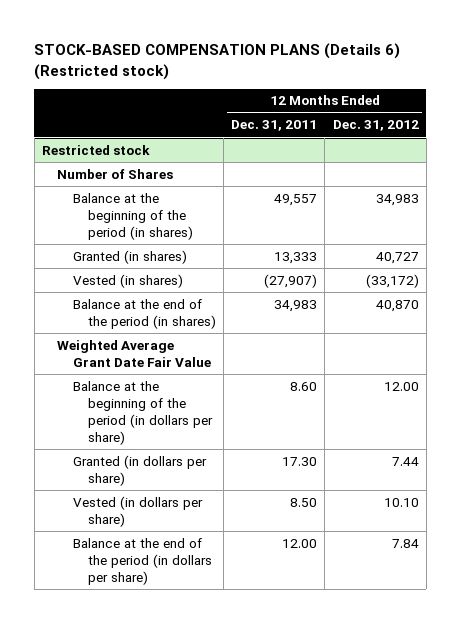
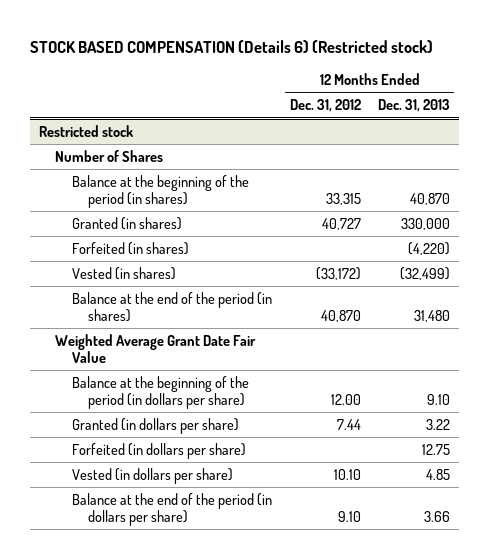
- STOCK-BASED COMPENSATION PLANS (Details 6) (Restricted stock)
+ STOCK BASED COMPENSATION (Details 6) (Restricted stock)
- | 12 Months Ended Dec. 31, 2011 | 12 Months Ended Dec. 31, 2012
+ | 12 Months Ended Dec. 31, 2012 | 12 Months Ended Dec. 31, 2013
@ Restricted stock
- Balance at the beginning of the period (in shares) | 49,557 | 34,983
+ Balance at the beginning of the period (in shares) | 33,315 | 40,870
+ Forfeited (in shares) | | (4,220)
+ Forfeited (in dollars per share) | | 12.75
- Balance at the end of the period (in dollars per share) | 12.00 | 7.84
+ Balance at the end of the period (in dollars per share) | 9.10 | 3.66

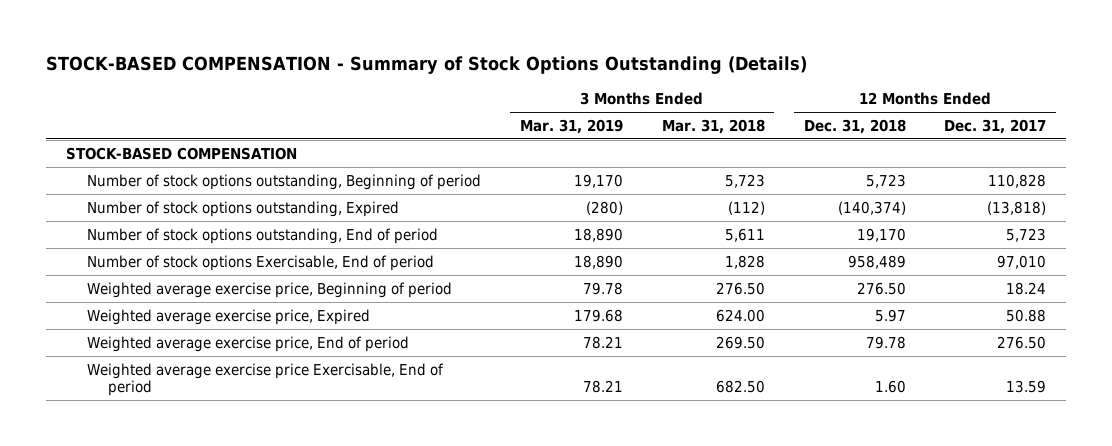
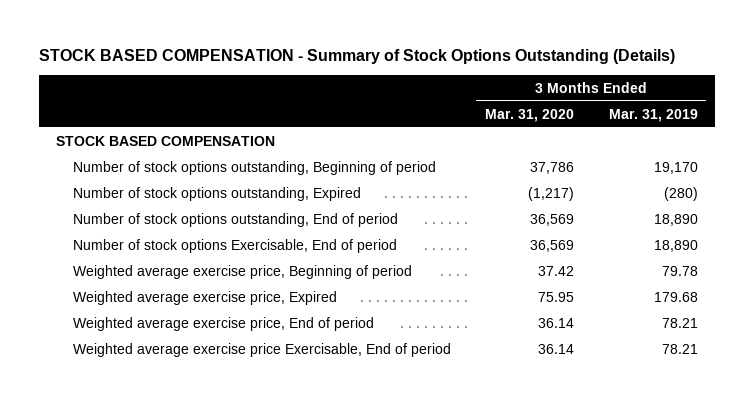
- STOCK-BASED COMPENSATION - Summary of Stock Options Outstanding (Details)
+ STOCK BASED COMPENSATION - Summary of Stock Options Outstanding (Details)
- | 3 Months Ended Mar. 31, 2019 | 3 Months Ended Mar. 31, 2018 | 12 Months Ended Dec. 31, 2018 | 12 Months Ended Dec. 31, 2017
+ | 3 Months Ended Mar. 31, 2020 | 3 Months Ended Mar. 31, 2019
- STOCK-BASED COMPENSATION
+ STOCK BASED COMPENSATION

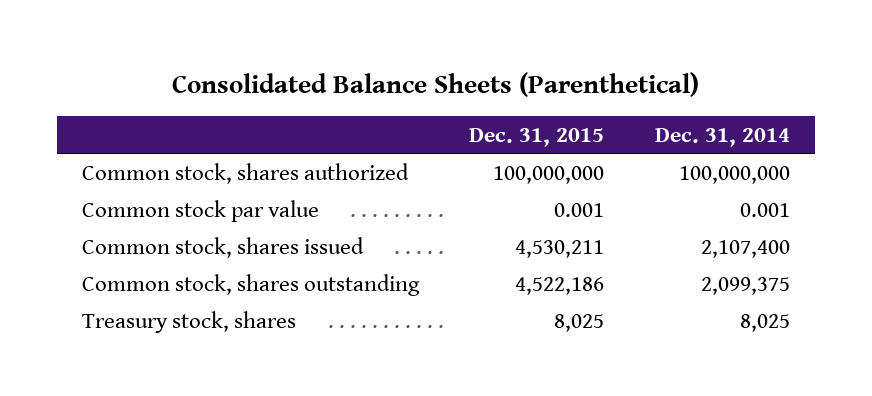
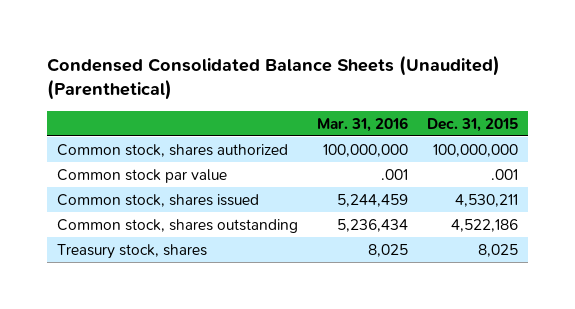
- Consolidated Balance Sheets (Parenthetical)
+ Condensed Consolidated Balance Sheets (Unaudited) (Parenthetical)
- | Dec. 31, 2015 | Dec. 31, 2014
+ | Mar. 31, 2016 | Dec. 31, 2015
- Common stock par value | 0.001 | 0.001
+ Common stock par value | .001 | .001

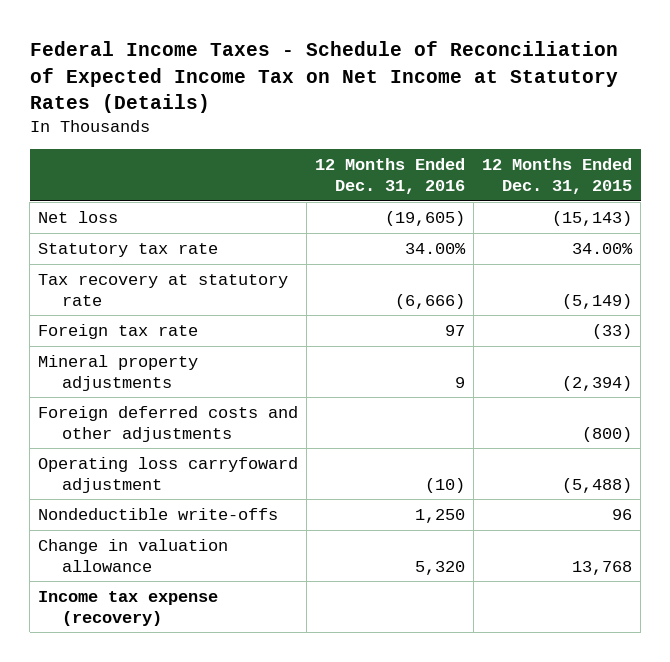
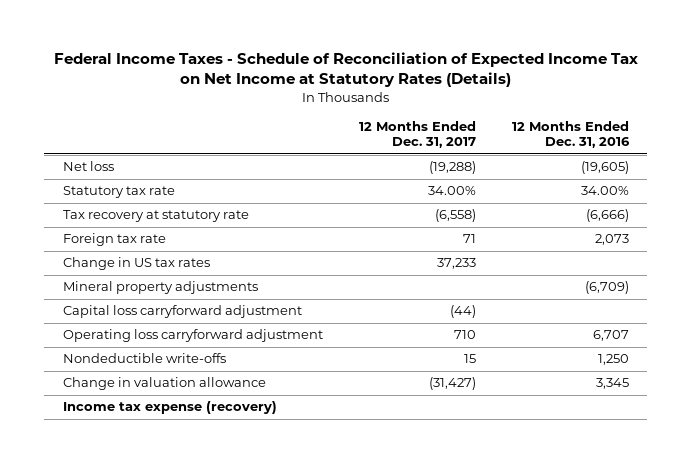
- | 12 Months Ended Dec. 31, 2016 | 12 Months Ended Dec. 31, 2015
+ | 12 Months Ended Dec. 31, 2017 | 12 Months Ended Dec. 31, 2016
- Foreign tax rate | 97 | (33)
- Mineral property adjustments | 9 | (2,394)
- Foreign deferred costs and other adjustments | | (800)
- Operating loss carryfoward adjustment | (10) | (5,488)
+ Foreign tax rate | 71 | 2,073
+ Change in US tax rates | 37,233 |
+ Mineral property adjustments | | (6,709)
+ Capital loss carryforward adjustment | (44) |
+ Operating loss carryforward adjustment | 710 | 6,707
- Change in valuation allowance | 5,320 | 13,768
+ Change in valuation allowance | (31,427) | 3,345

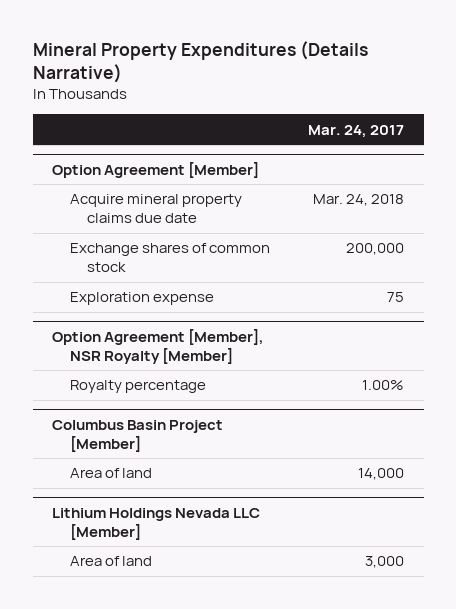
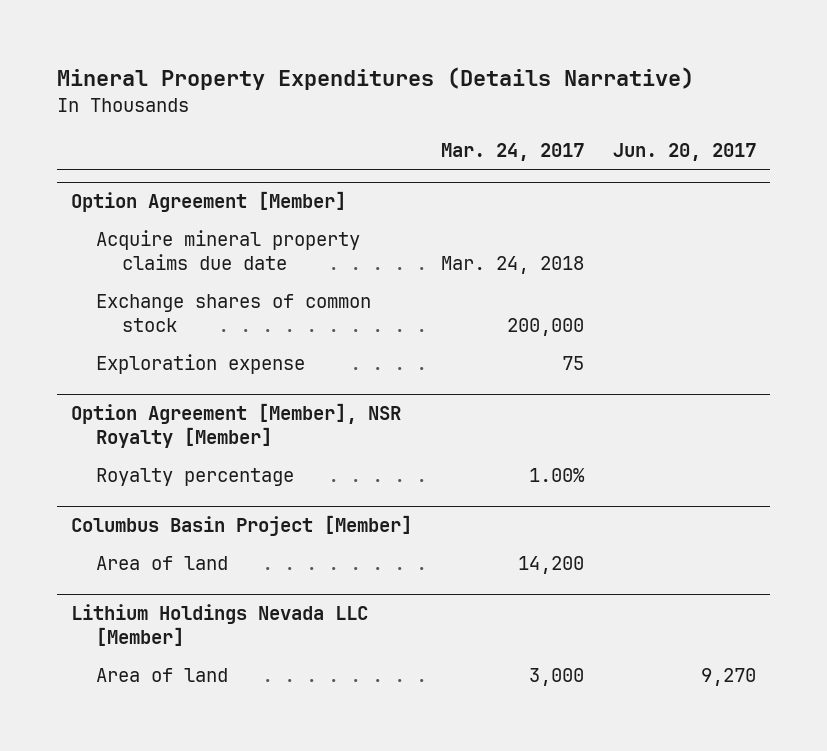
- | Mar. 24, 2017
+ | Mar. 24, 2017 | Jun. 20, 2017
@ Columbus Basin Project [Member]
- Area of land | 14,000
+ Area of land | 14,200 |

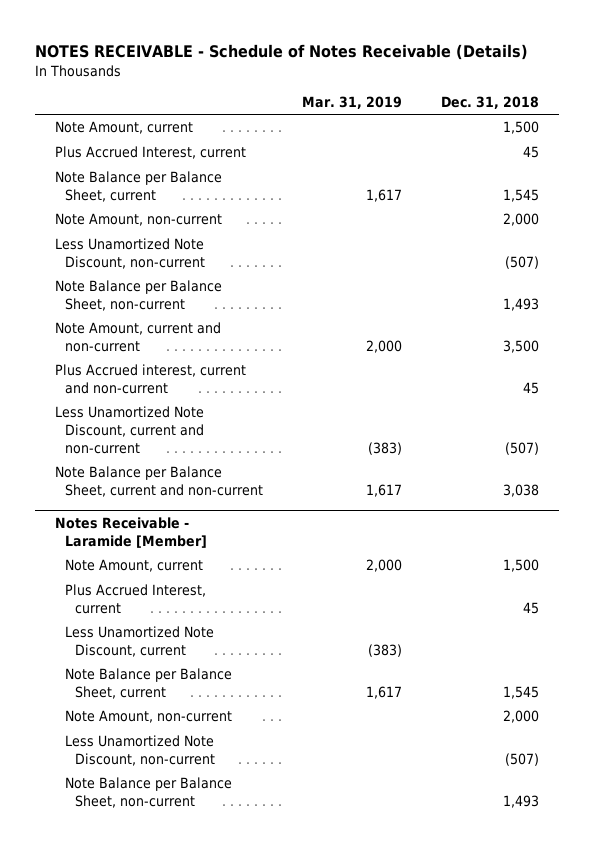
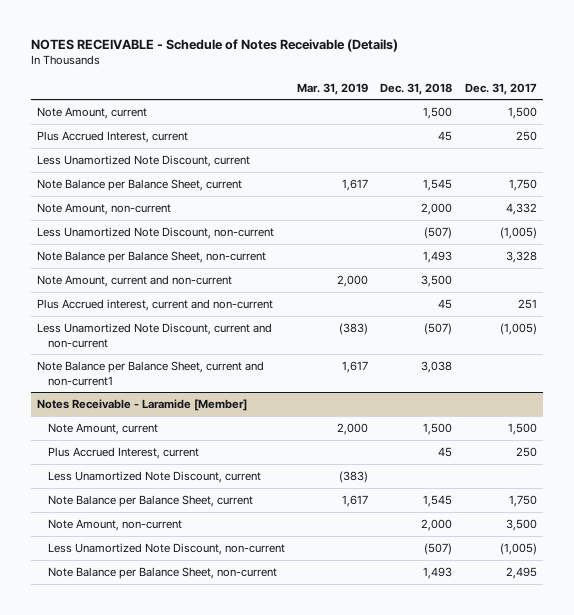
- | Mar. 31, 2019 | Dec. 31, 2018
+ | Mar. 31, 2019 | Dec. 31, 2018 | Dec. 31, 2017
+ Less Unamortized Note Discount, current
- Note Balance per Balance Sheet, current and non-current | 1,617 | 3,038
+ Note Balance per Balance Sheet, current and non-current1 | 1,617 | 3,038 |

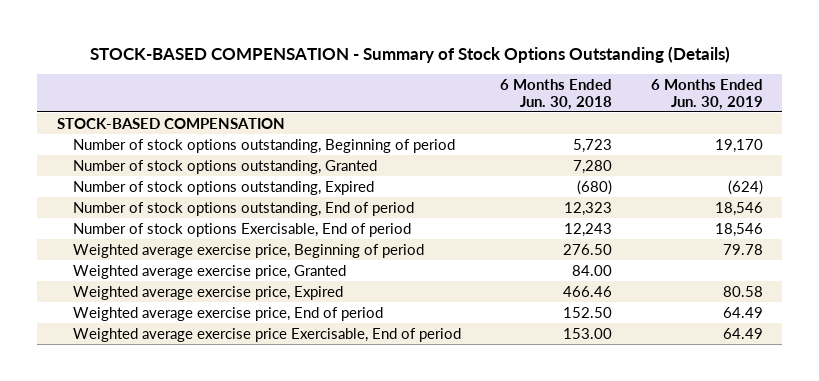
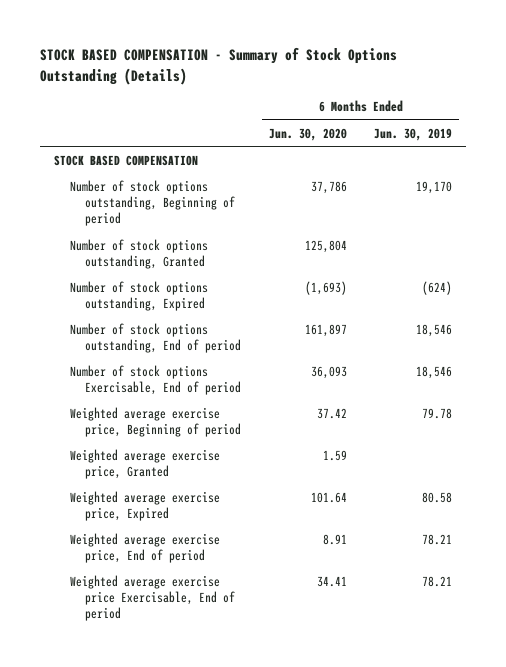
- STOCK-BASED COMPENSATION - Summary of Stock Options Outstanding (Details)
+ STOCK BASED COMPENSATION - Summary of Stock Options Outstanding (Details)
- | 6 Months Ended Jun. 30, 2018 | 6 Months Ended Jun. 30, 2019
+ | 6 Months Ended Jun. 30, 2020 | 6 Months Ended Jun. 30, 2019
- STOCK-BASED COMPENSATION
+ STOCK BASED COMPENSATION
- Weighted average exercise price, End of period | 152.50 | 64.49
- Weighted average exercise price Exercisable, End of period | 153.00 | 64.49
+ Weighted average exercise price, End of period | 8.91 | 78.21
+ Weighted average exercise price Exercisable, End of period | 34.41 | 78.21

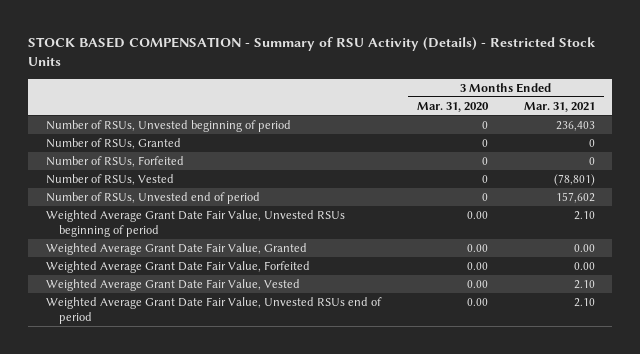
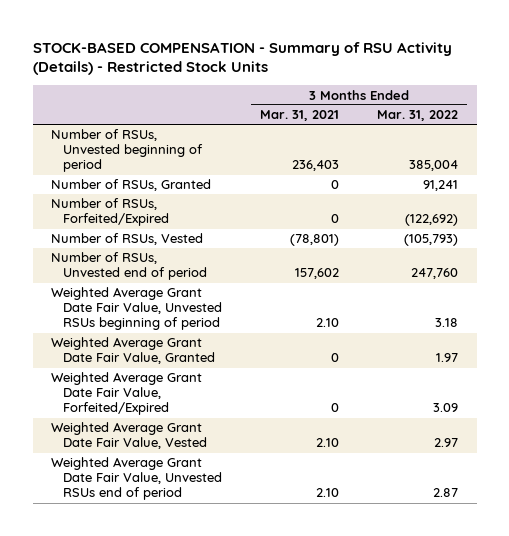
- STOCK BASED COMPENSATION - Summary of RSU Activity (Details) - Restricted Stock Units
+ STOCK-BASED COMPENSATION - Summary of RSU Activity (Details) - Restricted Stock Units
- | 3 Months Ended Mar. 31, 2020 | 3 Months Ended Mar. 31, 2021
+ | 3 Months Ended Mar. 31, 2021 | 3 Months Ended Mar. 31, 2022
- Number of RSUs, Forfeited | 0 | 0
+ Number of RSUs, Forfeited/Expired | 0 | (122,692)
- Weighted Average Grant Date Fair Value, Granted | 0.00 | 0.00
- Weighted Average Grant Date Fair Value, Forfeited | 0.00 | 0.00
+ Weighted Average Grant Date Fair Value, Granted | 0 | 1.97
+ Weighted Average Grant Date Fair Value, Forfeited/Expired | 0 | 3.09

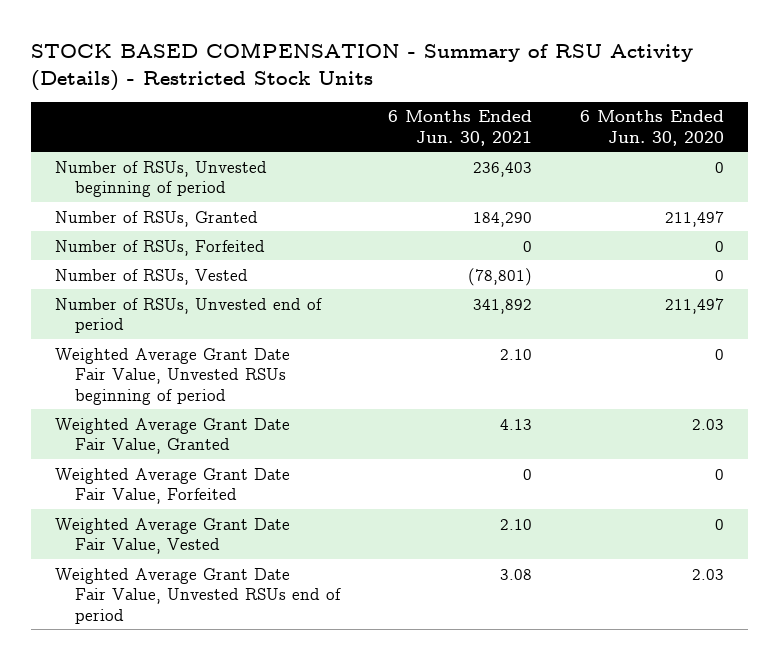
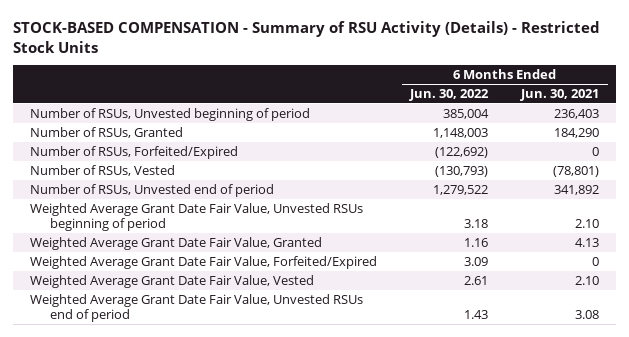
- STOCK BASED COMPENSATION - Summary of RSU Activity (Details) - Restricted Stock Units
+ STOCK-BASED COMPENSATION - Summary of RSU Activity (Details) - Restricted Stock Units
- | 6 Months Ended Jun. 30, 2021 | 6 Months Ended Jun. 30, 2020
+ | 6 Months Ended Jun. 30, 2022 | 6 Months Ended Jun. 30, 2021
- Number of RSUs, Forfeited | 0 | 0
+ Number of RSUs, Forfeited/Expired | (122,692) | 0
- Weighted Average Grant Date Fair Value, Forfeited | 0 | 0
+ Weighted Average Grant Date Fair Value, Forfeited/Expired | 3.09 | 0

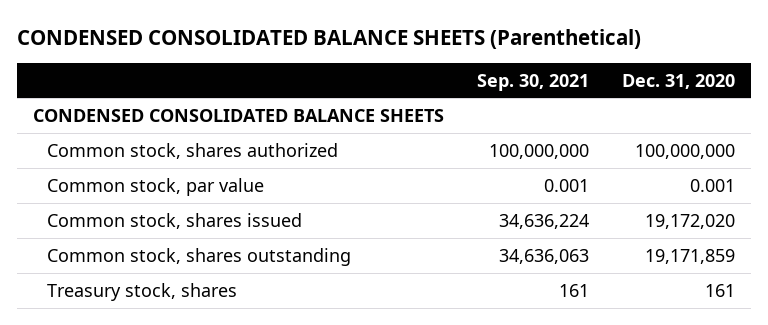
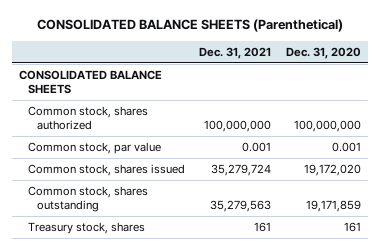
- CONDENSED CONSOLIDATED BALANCE SHEETS (Parenthetical)
+ CONSOLIDATED BALANCE SHEETS (Parenthetical)
- | Sep. 30, 2021 | Dec. 31, 2020
+ | Dec. 31, 2021 | Dec. 31, 2020
- CONDENSED CONSOLIDATED BALANCE SHEETS
+ CONSOLIDATED BALANCE SHEETS

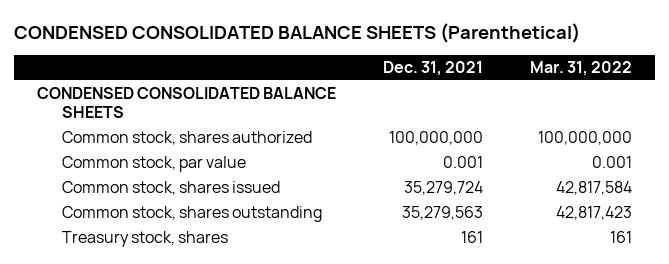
- CONSOLIDATED BALANCE SHEETS (Parenthetical)
+ CONDENSED CONSOLIDATED BALANCE SHEETS (Parenthetical)
- | Dec. 31, 2021 | Dec. 31, 2020
+ | Dec. 31, 2021 | Mar. 31, 2022
- CONSOLIDATED BALANCE SHEETS
+ CONDENSED CONSOLIDATED BALANCE SHEETS

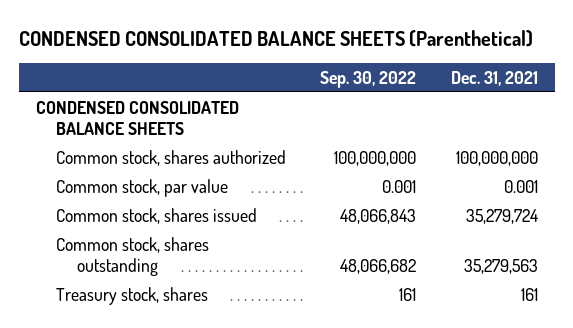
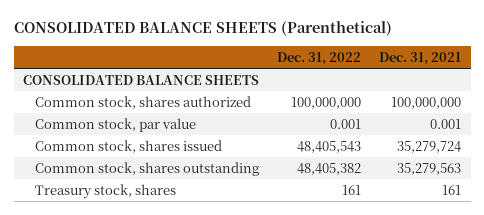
- CONDENSED CONSOLIDATED BALANCE SHEETS (Parenthetical)
+ CONSOLIDATED BALANCE SHEETS (Parenthetical)
- | Sep. 30, 2022 | Dec. 31, 2021
+ | Dec. 31, 2022 | Dec. 31, 2021
- CONDENSED CONSOLIDATED BALANCE SHEETS
+ CONSOLIDATED BALANCE SHEETS

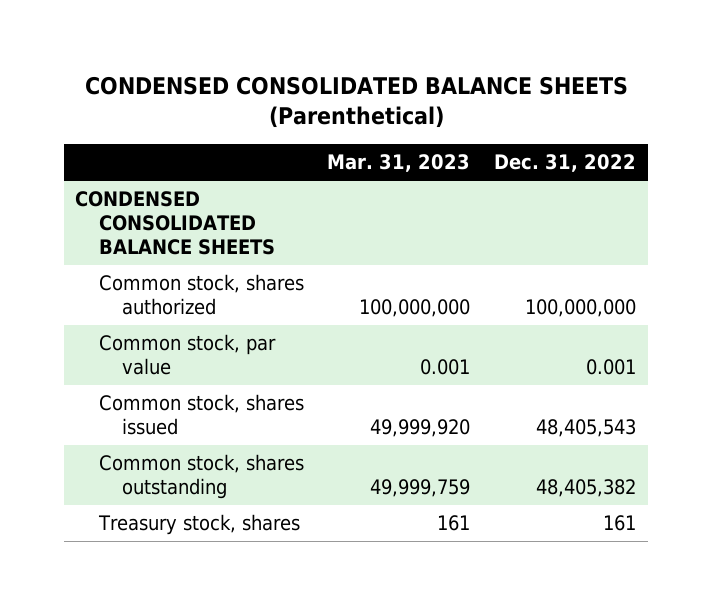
- CONSOLIDATED BALANCE SHEETS (Parenthetical)
+ CONDENSED CONSOLIDATED BALANCE SHEETS (Parenthetical)
- | Dec. 31, 2022 | Dec. 31, 2021
+ | Mar. 31, 2023 | Dec. 31, 2022
- CONSOLIDATED BALANCE SHEETS
+ CONDENSED CONSOLIDATED BALANCE SHEETS

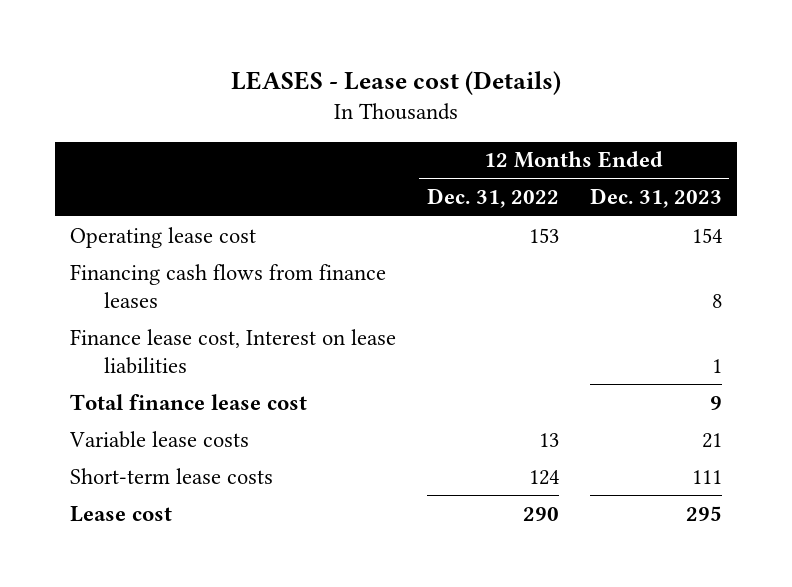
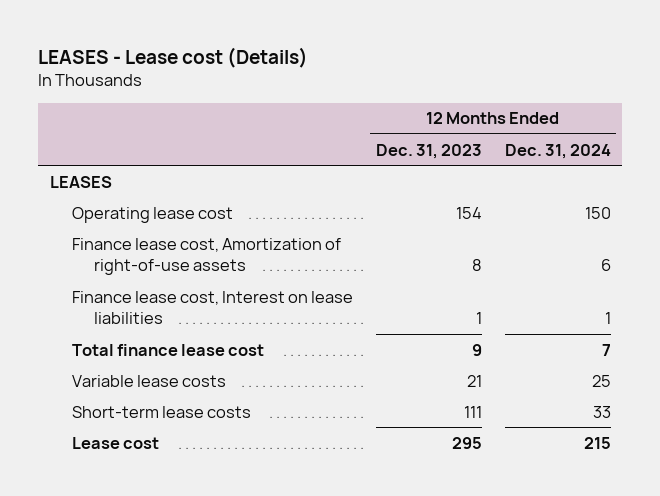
- | 12 Months Ended Dec. 31, 2022 | 12 Months Ended Dec. 31, 2023
+ | 12 Months Ended Dec. 31, 2023 | 12 Months Ended Dec. 31, 2024
+ LEASES
- Financing cash flows from finance leases | | 8
+ Finance lease cost, Amortization of right-of-use assets | 8 | 6

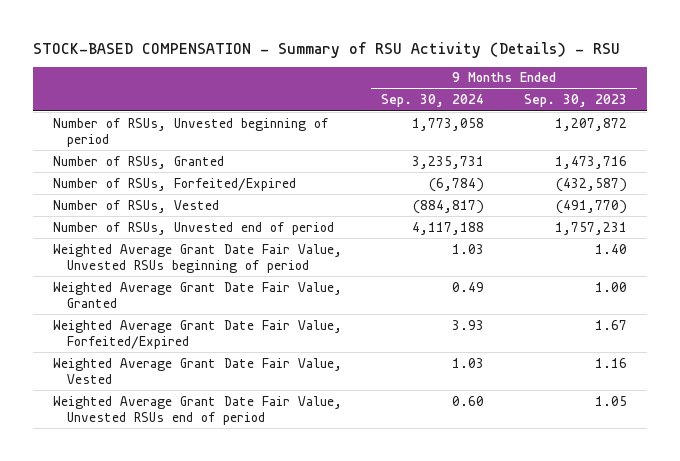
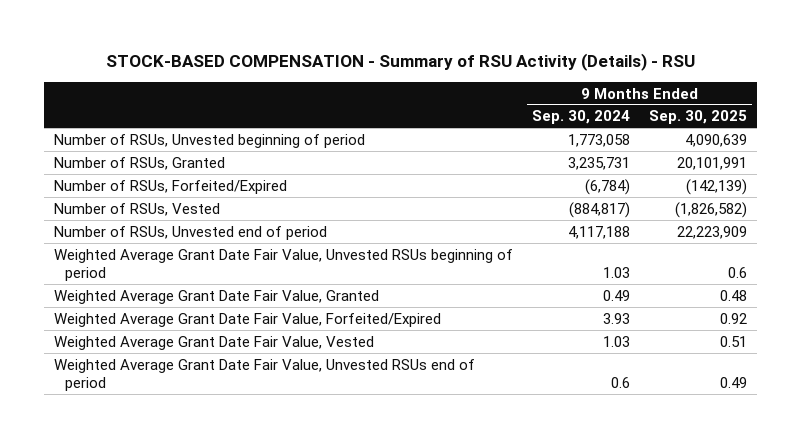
- | 9 Months Ended Sep. 30, 2024 | 9 Months Ended Sep. 30, 2023
+ | 9 Months Ended Sep. 30, 2024 | 9 Months Ended Sep. 30, 2025
- Weighted Average Grant Date Fair Value, Unvested RSUs end of period | 0.60 | 1.05
+ Weighted Average Grant Date Fair Value, Unvested RSUs end of period | 0.6 | 0.49

